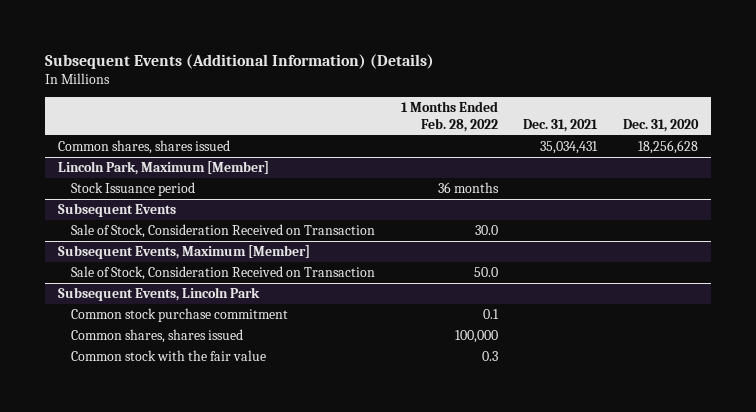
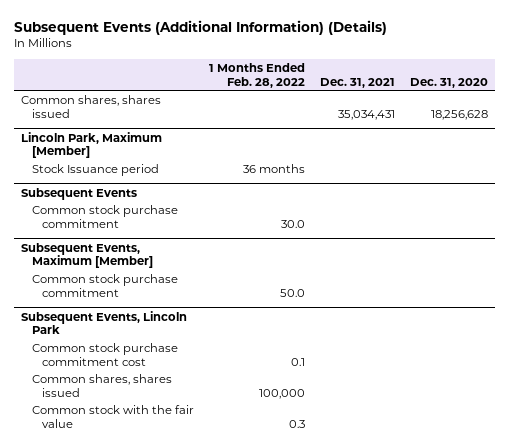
@ Subsequent Events
- Sale of Stock, Consideration Received on Transaction | 30.0 | |
+ Common stock purchase commitment | 30.0 | |
@ Subsequent Events, Maximum [Member]
- Sale of Stock, Consideration Received on Transaction | 50.0 | |
+ Common stock purchase commitment | 50.0 | |
@ Subsequent Events, Lincoln Park
- Common stock purchase commitment | 0.1 | |
+ Common stock purchase commitment cost | 0.1 | |

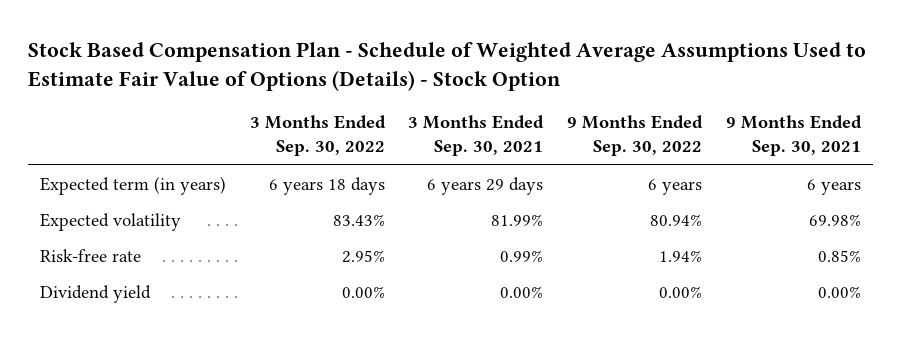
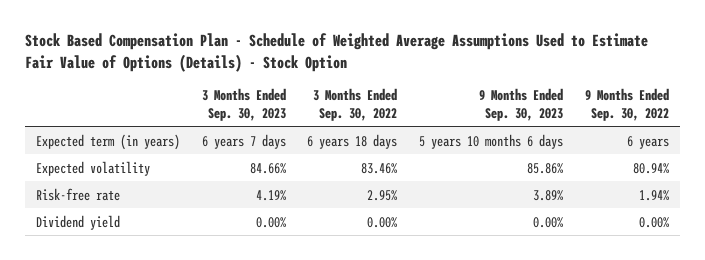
- | 3 Months Ended Sep. 30, 2022 | 3 Months Ended Sep. 30, 2021 | 9 Months Ended Sep. 30, 2022 | 9 Months Ended Sep. 30, 2021
+ | 3 Months Ended Sep. 30, 2023 | 3 Months Ended Sep. 30, 2022 | 9 Months Ended Sep. 30, 2023 | 9 Months Ended Sep. 30, 2022
- Expected volatility | 83.43% | 81.99% | 80.94% | 69.98%
+ Expected volatility | 84.66% | 83.46% | 85.86% | 80.94%

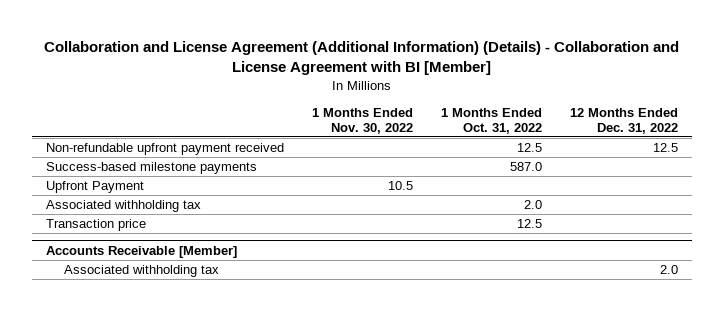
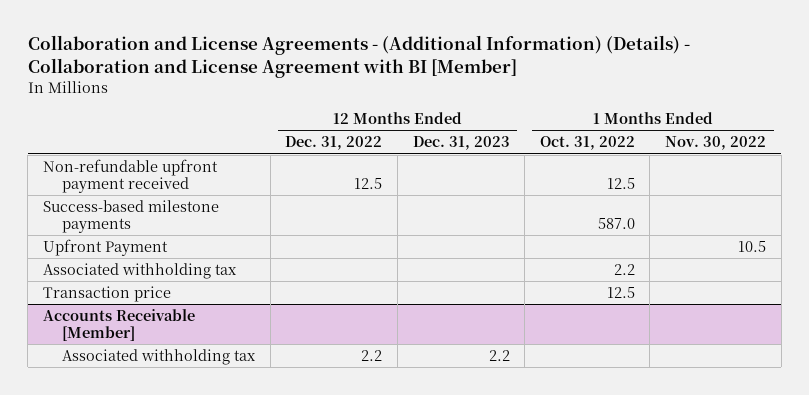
- Collaboration and License Agreement (Additional Information) (Details) - Collaboration and License Agreement with BI [Member]
+ Collaboration and License Agreements - (Additional Information) (Details) - Collaboration and License Agreement with BI [Member]
- | 1 Months Ended Nov. 30, 2022 | 1 Months Ended Oct. 31, 2022 | 12 Months Ended Dec. 31, 2022
+ | 12 Months Ended Dec. 31, 2022 | 12 Months Ended Dec. 31, 2023 | 1 Months Ended Oct. 31, 2022 | 1 Months Ended Nov. 30, 2022
- Associated withholding tax | | 2.0 |
+ Associated withholding tax | | | 2.2 |
@ Accounts Receivable [Member]
- Associated withholding tax | | | 2.0
+ Associated withholding tax | 2.2 | 2.2 | |

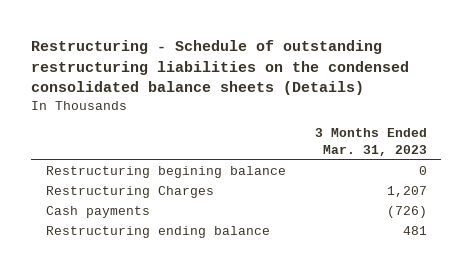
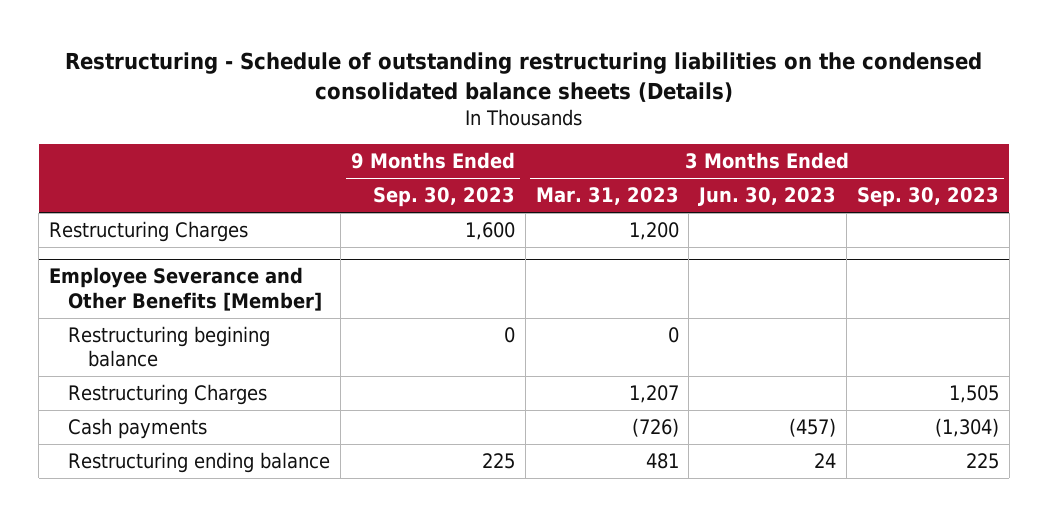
- | 3 Months Ended Mar. 31, 2023
+ | 9 Months Ended Sep. 30, 2023 | 3 Months Ended Mar. 31, 2023 | 3 Months Ended Jun. 30, 2023 | 3 Months Ended Sep. 30, 2023
+ Restructuring Charges | 1,600 | 1,200 | |
+ Employee Severance and Other Benefits [Member]

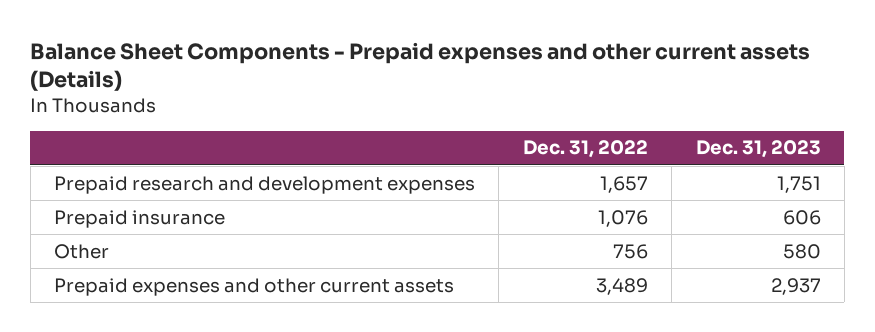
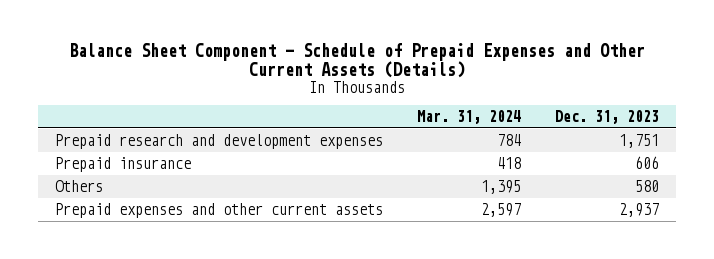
- Balance Sheet Components - Prepaid expenses and other current assets (Details)
+ Balance Sheet Component - Schedule of Prepaid Expenses and Other Current Assets (Details)
- | Dec. 31, 2022 | Dec. 31, 2023
+ | Mar. 31, 2024 | Dec. 31, 2023
- Other | 756 | 580
+ Others | 1,395 | 580

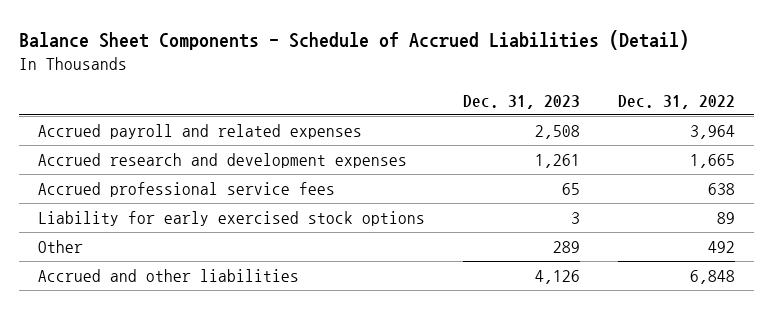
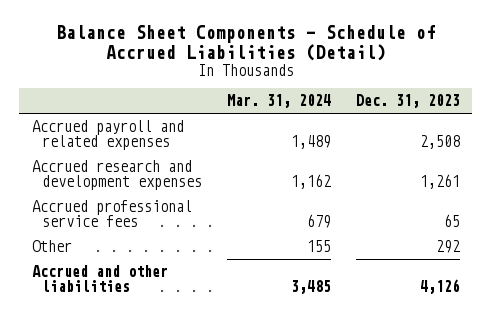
- | Dec. 31, 2023 | Dec. 31, 2022
+ | Mar. 31, 2024 | Dec. 31, 2023
- Liability for early exercised stock options | 3 | 89
- Other | 289 | 492
+ Other | 155 | 292

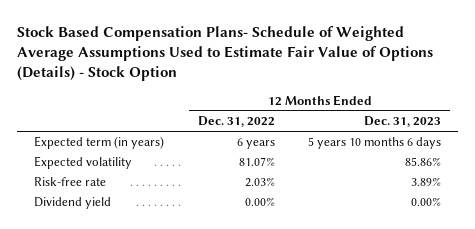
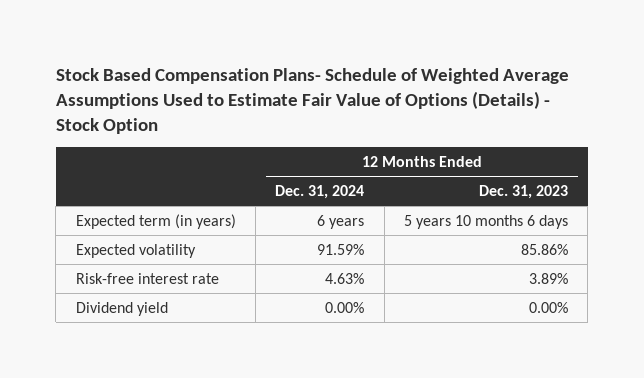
- | 12 Months Ended Dec. 31, 2022 | 12 Months Ended Dec. 31, 2023
+ | 12 Months Ended Dec. 31, 2024 | 12 Months Ended Dec. 31, 2023
- Risk-free rate | 2.03% | 3.89%
+ Risk-free interest rate | 4.63% | 3.89%

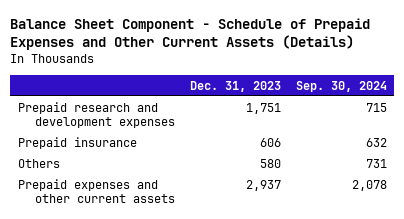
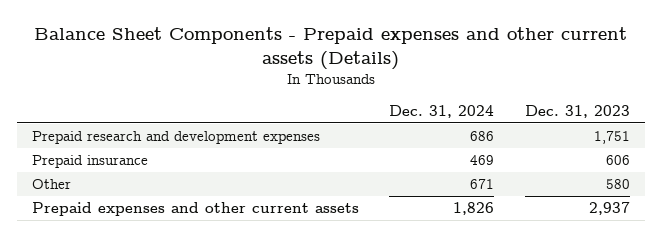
- Balance Sheet Component - Schedule of Prepaid Expenses and Other Current Assets (Details)
+ Balance Sheet Components - Prepaid expenses and other current assets (Details)
- | Dec. 31, 2023 | Sep. 30, 2024
+ | Dec. 31, 2024 | Dec. 31, 2023
- Others | 580 | 731
+ Other | 671 | 580

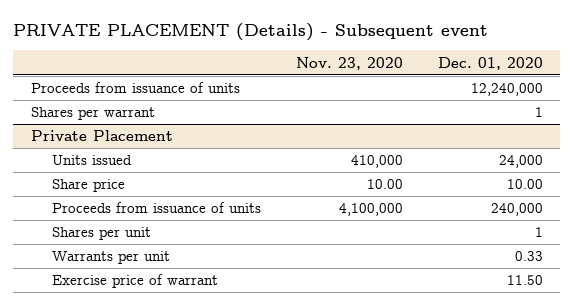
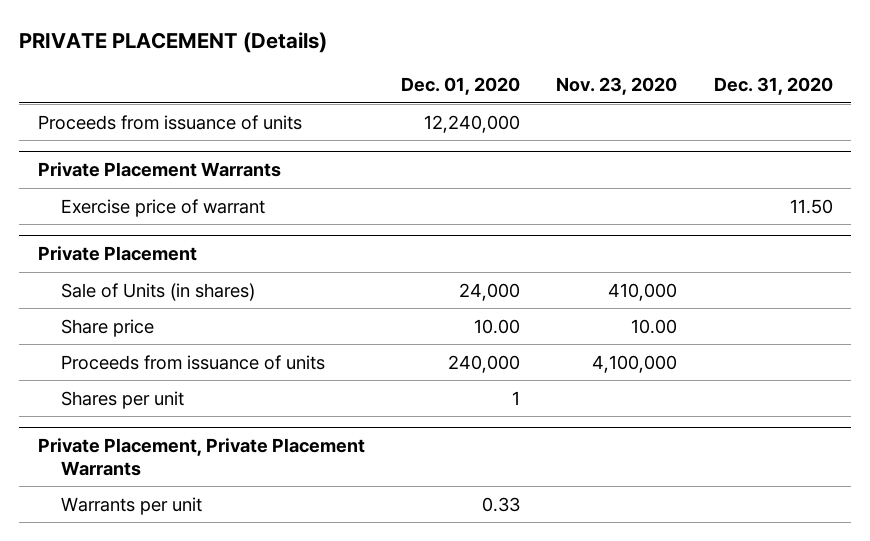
- PRIVATE PLACEMENT (Details) - Subsequent event
+ PRIVATE PLACEMENT (Details)
- | Nov. 23, 2020 | Dec. 01, 2020
+ | Dec. 01, 2020 | Nov. 23, 2020 | Dec. 31, 2020
- Shares per warrant | | 1
+ Private Placement Warrants
+ Exercise price of warrant | | | 11.50
@ Private Placement
- Units issued | 410,000 | 24,000
+ Sale of Units (in shares) | 24,000 | 410,000 |
+ Private Placement, Private Placement Warrants
@ Private Placement
- Exercise price of warrant | | 11.50

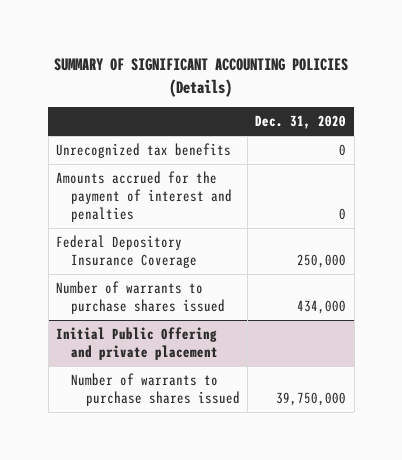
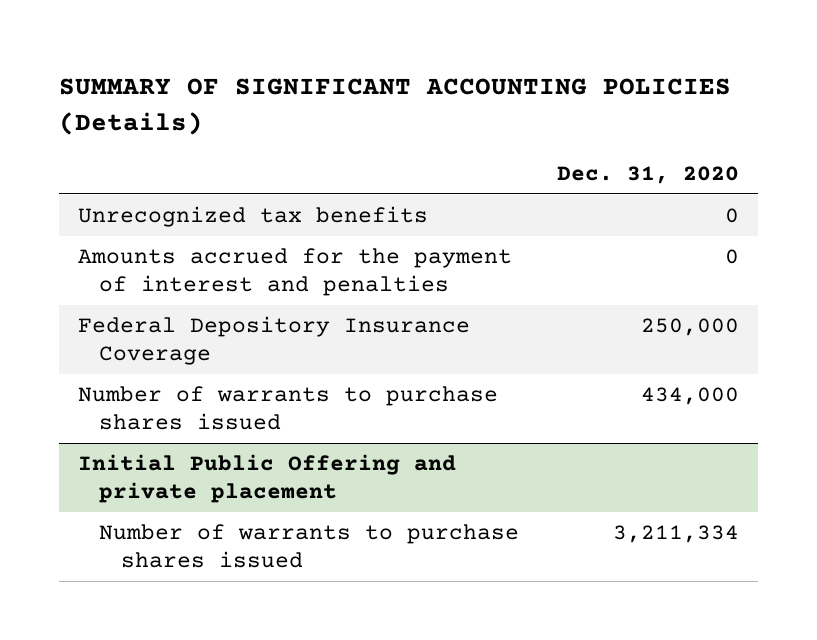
@ Initial Public Offering and private placement
- Number of warrants to purchase shares issued | 39,750,000
+ Number of warrants to purchase shares issued | 3,211,334

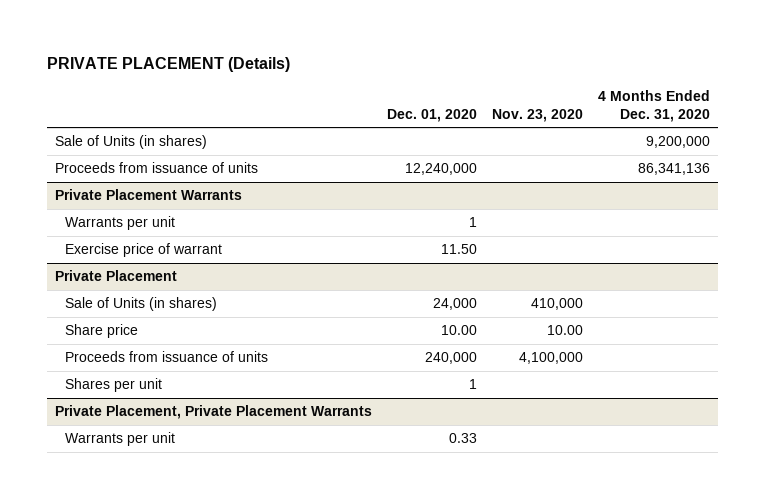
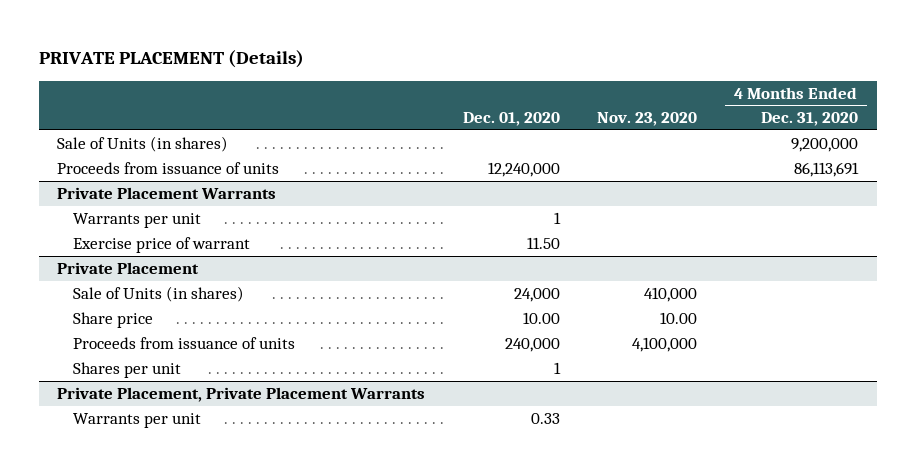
- Proceeds from issuance of units | 12,240,000 | | 86,341,136
+ Proceeds from issuance of units | 12,240,000 | | 86,113,691

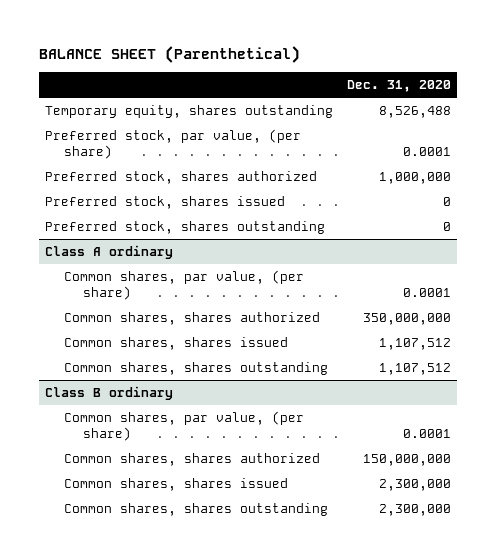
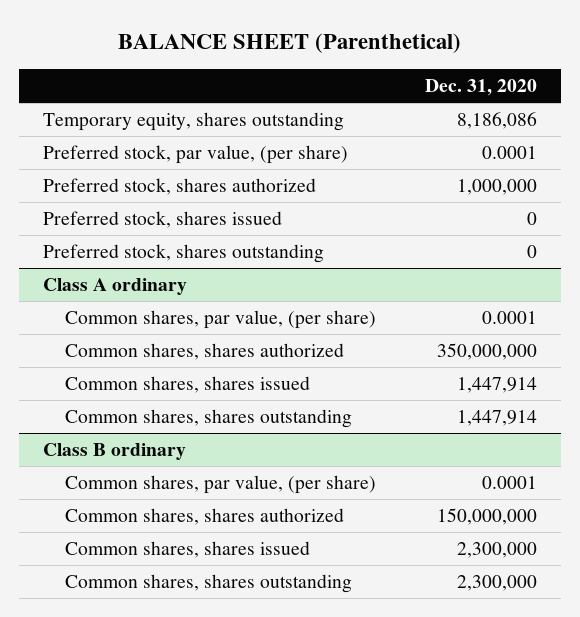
- Temporary equity, shares outstanding | 8,526,488
+ Temporary equity, shares outstanding | 8,186,086
@ Class A ordinary
- Common shares, shares issued | 1,107,512
- Common shares, shares outstanding | 1,107,512
+ Common shares, shares issued | 1,447,914
+ Common shares, shares outstanding | 1,447,914

